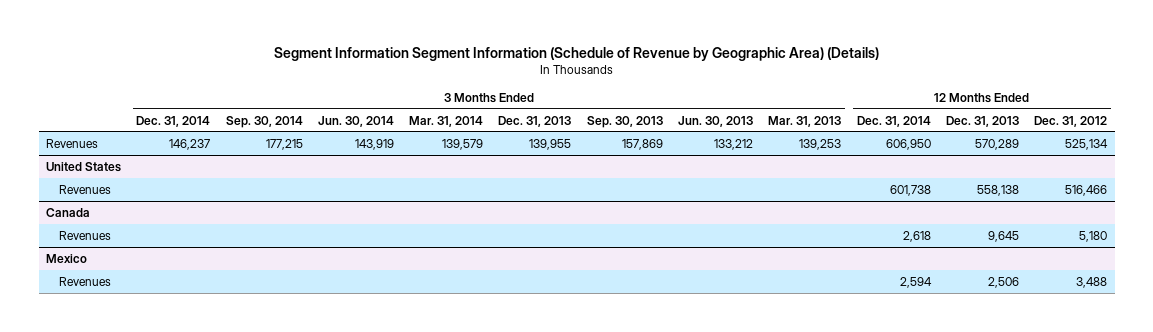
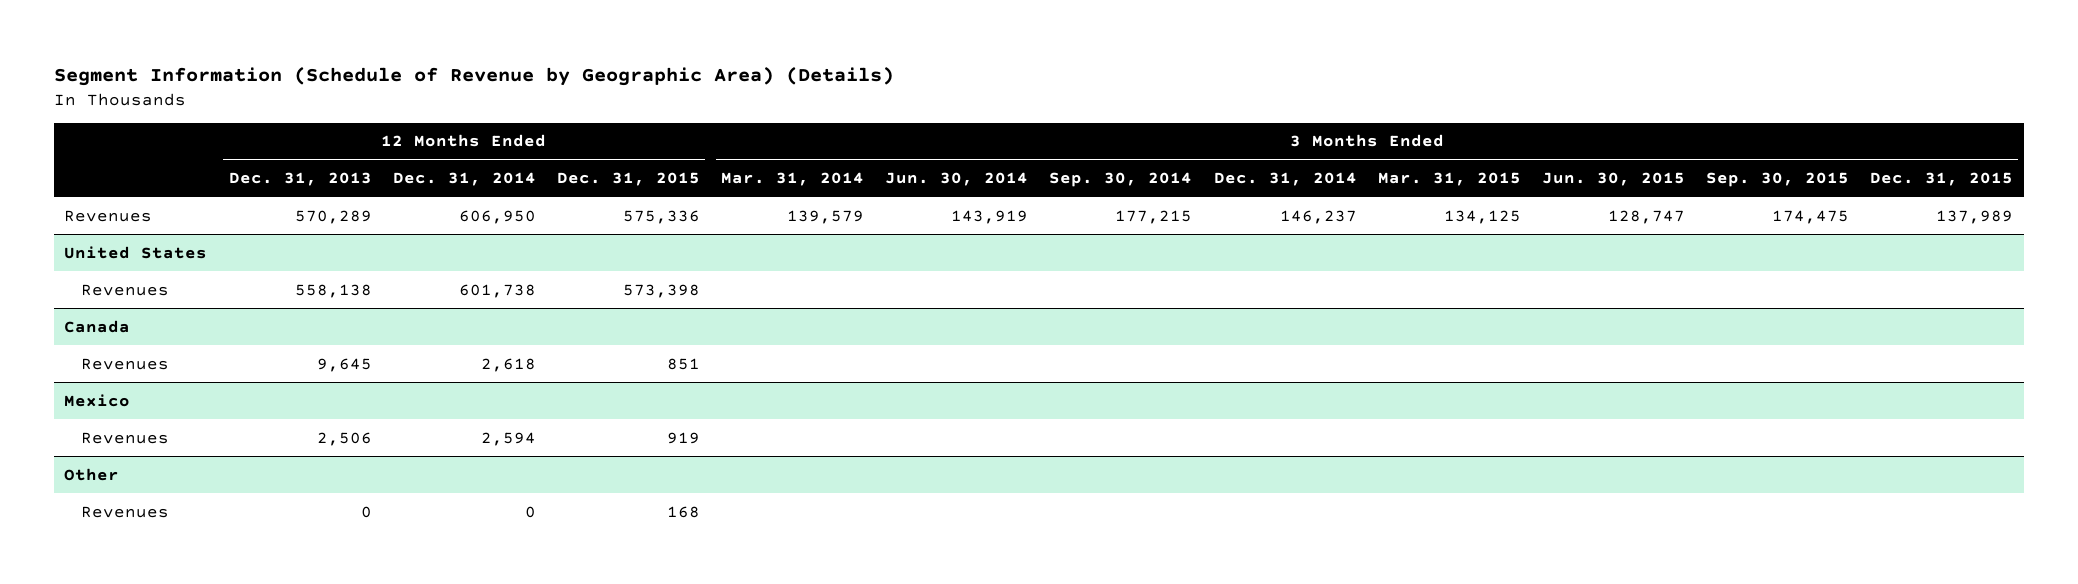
- Segment Information Segment Information (Schedule of Revenue by Geographic Area) (Details)
+ Segment Information (Schedule of Revenue by Geographic Area) (Details)
- | 3 Months Ended Dec. 31, 2014 | 3 Months Ended Sep. 30, 2014 | 3 Months Ended Jun. 30, 2014 | 3 Months Ended Mar. 31, 2014 | 3 Months Ended Dec. 31, 2013 | 3 Months Ended Sep. 30, 2013 | 3 Months Ended Jun. 30, 2013 | 3 Months Ended Mar. 31, 2013 | 12 Months Ended Dec. 31, 2014 | 12 Months Ended Dec. 31, 2013 | 12 Months Ended Dec. 31, 2012
+ | 12 Months Ended Dec. 31, 2013 | 12 Months Ended Dec. 31, 2014 | 12 Months Ended Dec. 31, 2015 | 3 Months Ended Mar. 31, 2014 | 3 Months Ended Jun. 30, 2014 | 3 Months Ended Sep. 30, 2014 | 3 Months Ended Dec. 31, 2014 | 3 Months Ended Mar. 31, 2015 | 3 Months Ended Jun. 30, 2015 | 3 Months Ended Sep. 30, 2015 | 3 Months Ended Dec. 31, 2015
+ Other
+ Revenues | 0 | 0 | 168 | | | | | | | |

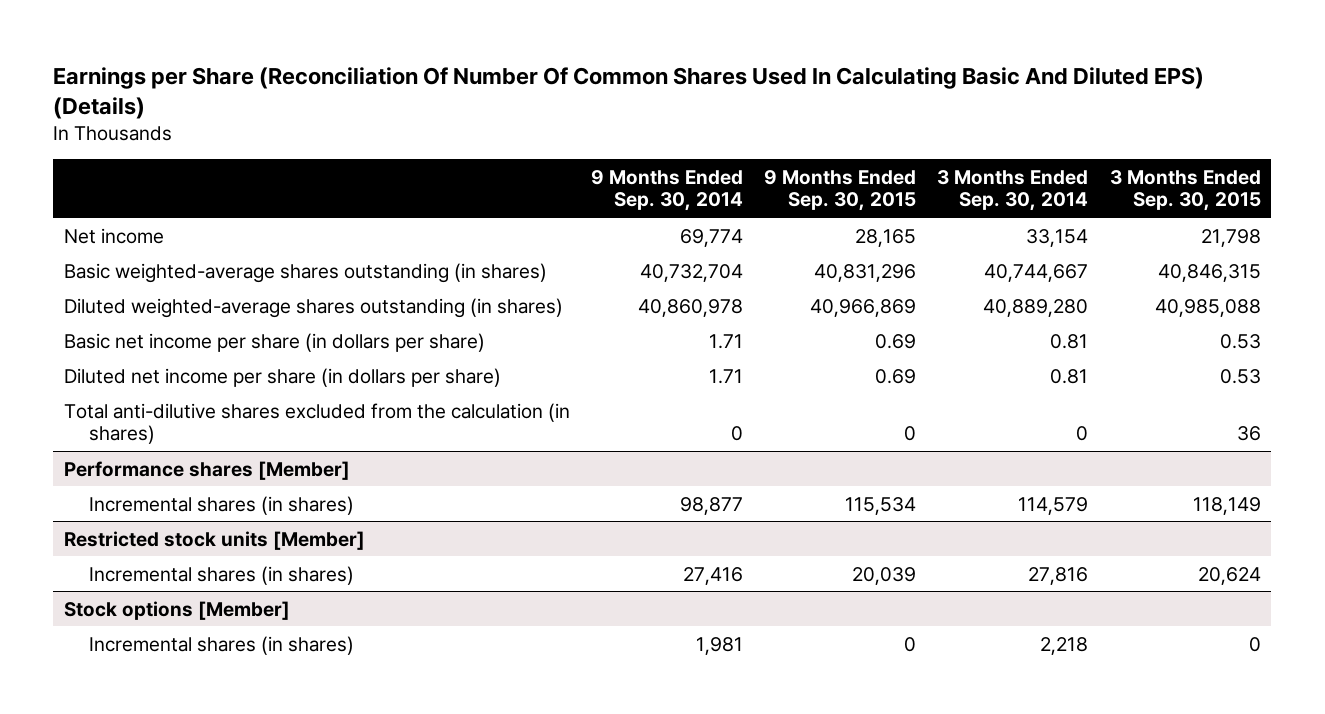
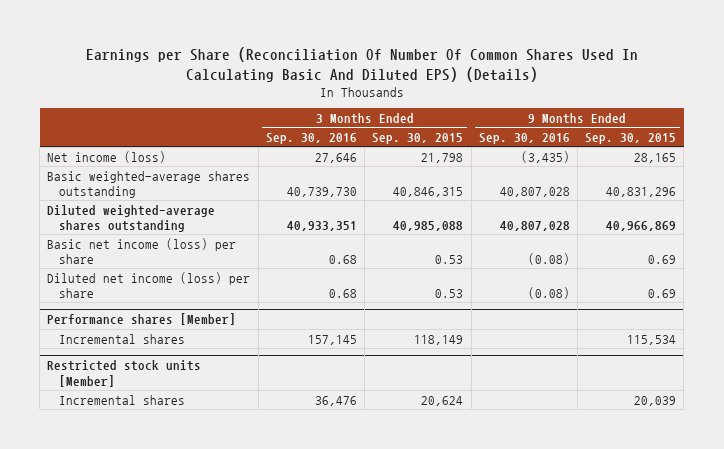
- | 9 Months Ended Sep. 30, 2014 | 9 Months Ended Sep. 30, 2015 | 3 Months Ended Sep. 30, 2014 | 3 Months Ended Sep. 30, 2015
+ | 3 Months Ended Sep. 30, 2016 | 3 Months Ended Sep. 30, 2015 | 9 Months Ended Sep. 30, 2016 | 9 Months Ended Sep. 30, 2015
- Net income | 69,774 | 28,165 | 33,154 | 21,798
- Basic weighted-average shares outstanding (in shares) | 40,732,704 | 40,831,296 | 40,744,667 | 40,846,315
- Diluted weighted-average shares outstanding (in shares) | 40,860,978 | 40,966,869 | 40,889,280 | 40,985,088
- Basic net income per share (in dollars per share) | 1.71 | 0.69 | 0.81 | 0.53
- Diluted net income per share (in dollars per share) | 1.71 | 0.69 | 0.81 | 0.53
- Total anti-dilutive shares excluded from the calculation (in shares) | 0 | 0 | 0 | 36
+ Net income (loss) | 27,646 | 21,798 | (3,435) | 28,165
+ Basic weighted-average shares outstanding | 40,739,730 | 40,846,315 | 40,807,028 | 40,831,296
+ Diluted weighted-average shares outstanding | 40,933,351 | 40,985,088 | 40,807,028 | 40,966,869
+ Basic net income (loss) per share | 0.68 | 0.53 | (0.08) | 0.69
+ Diluted net income (loss) per share | 0.68 | 0.53 | (0.08) | 0.69
@ Performance shares [Member]
- Incremental shares (in shares) | 98,877 | 115,534 | 114,579 | 118,149
+ Incremental shares | 157,145 | 118,149 | | 115,534
@ Restricted stock units [Member]
- Incremental shares (in shares) | 27,416 | 20,039 | 27,816 | 20,624
- Stock options [Member]
- Incremental shares (in shares) | 1,981 | 0 | 2,218 | 0
@ Restricted stock units [Member]
+ Incremental shares | 36,476 | 20,624 | | 20,039

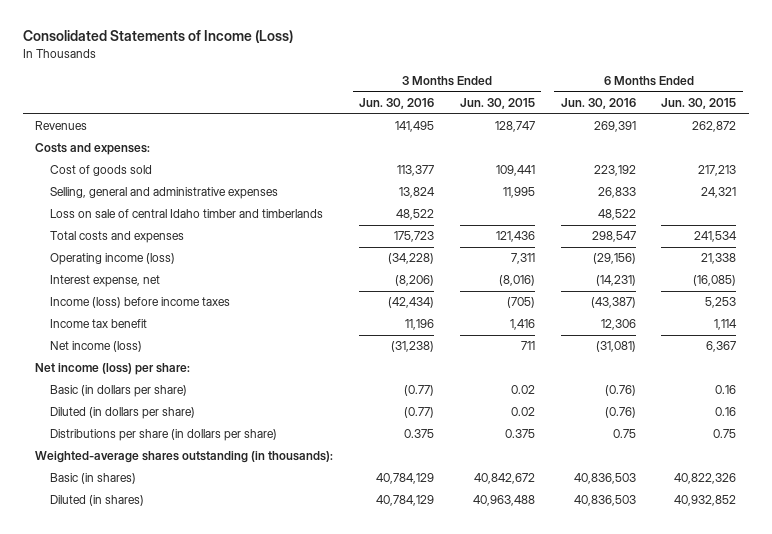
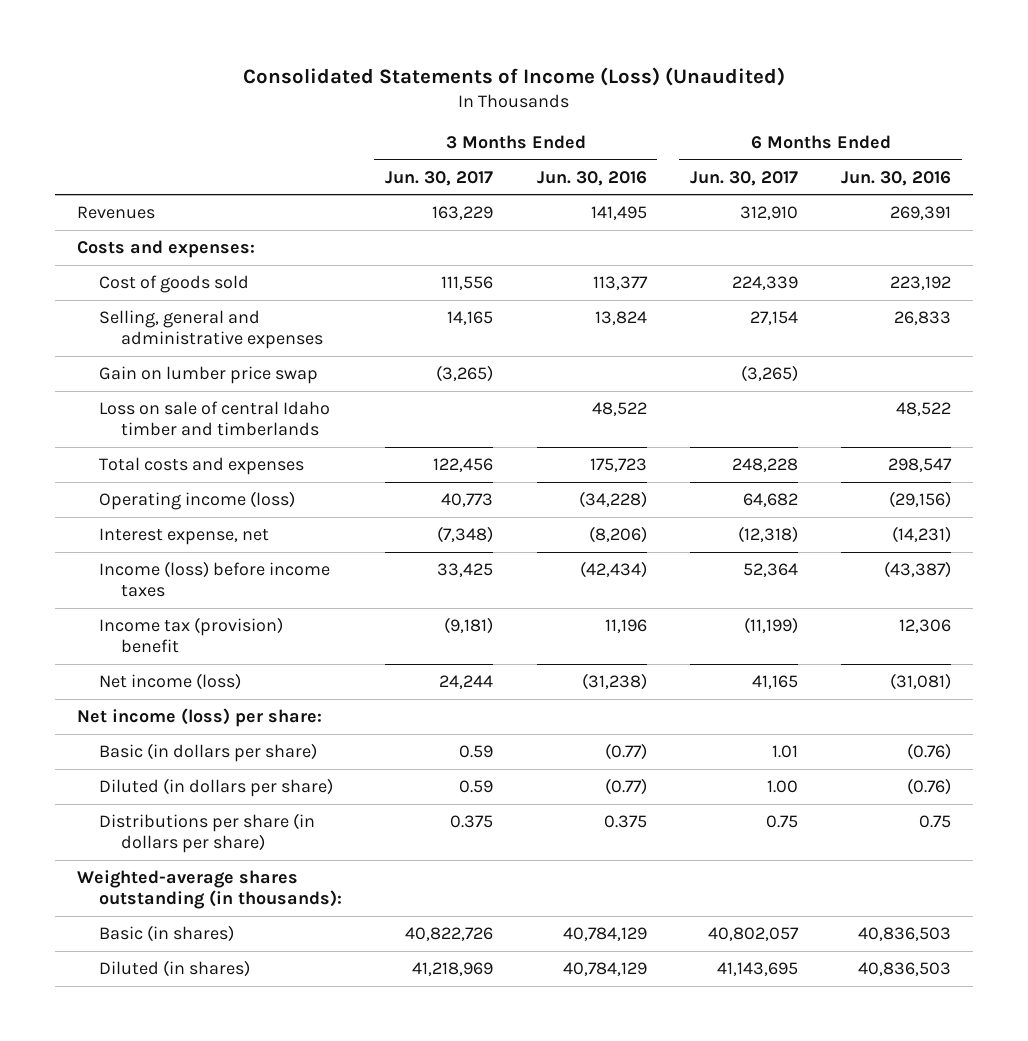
- Consolidated Statements of Income (Loss)
+ Consolidated Statements of Income (Loss) (Unaudited)
- | 3 Months Ended Jun. 30, 2016 | 3 Months Ended Jun. 30, 2015 | 6 Months Ended Jun. 30, 2016 | 6 Months Ended Jun. 30, 2015
+ | 3 Months Ended Jun. 30, 2017 | 3 Months Ended Jun. 30, 2016 | 6 Months Ended Jun. 30, 2017 | 6 Months Ended Jun. 30, 2016
+ Gain on lumber price swap | (3,265) | | (3,265) |
- Income tax benefit | 11,196 | 1,416 | 12,306 | 1,114
+ Income tax (provision) benefit | (9,181) | 11,196 | (11,199) | 12,306

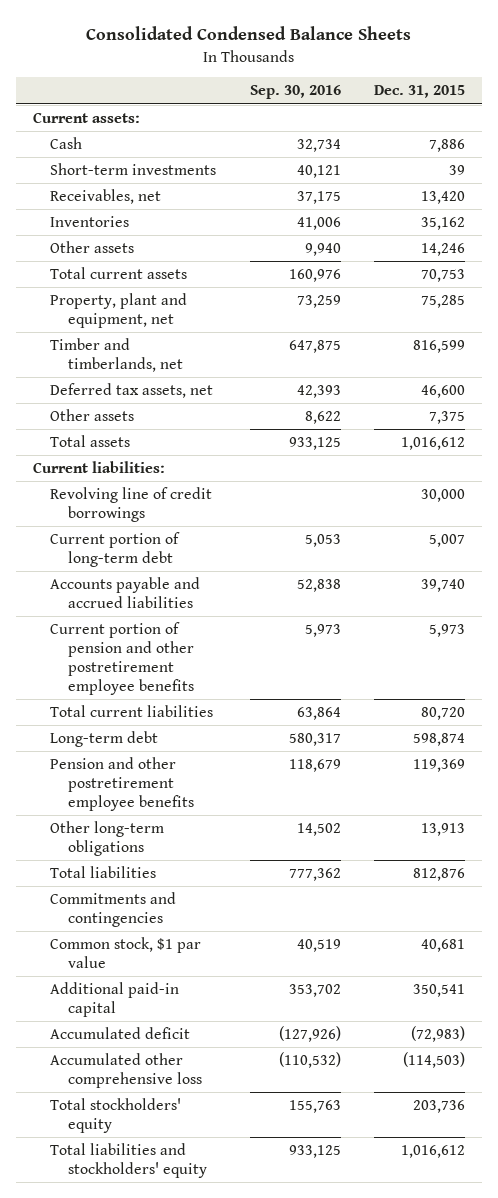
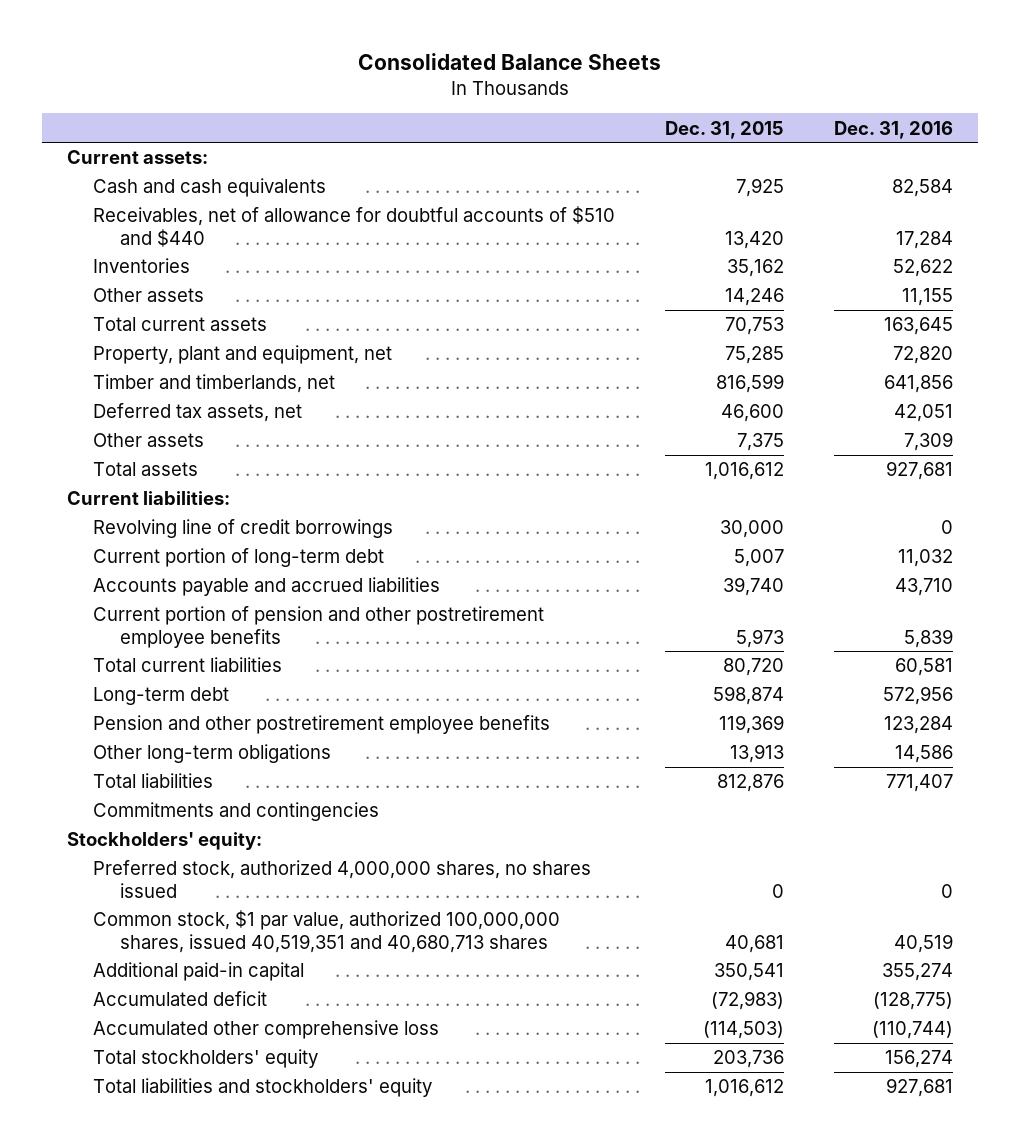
- Consolidated Condensed Balance Sheets
+ Consolidated Balance Sheets
- | Sep. 30, 2016 | Dec. 31, 2015
+ | Dec. 31, 2015 | Dec. 31, 2016
- Cash | 32,734 | 7,886
- Short-term investments | 40,121 | 39
- Receivables, net | 37,175 | 13,420
+ Cash and cash equivalents | 7,925 | 82,584
+ Receivables, net of allowance for doubtful accounts of $510 and $440 | 13,420 | 17,284
- Common stock, $1 par value | 40,519 | 40,681
+ Stockholders' equity:
+ Preferred stock, authorized 4,000,000 shares, no shares issued | 0 | 0
+ Common stock, $1 par value, authorized 100,000,000 shares, issued 40,519,351 and 40,680,713 shares | 40,681 | 40,519

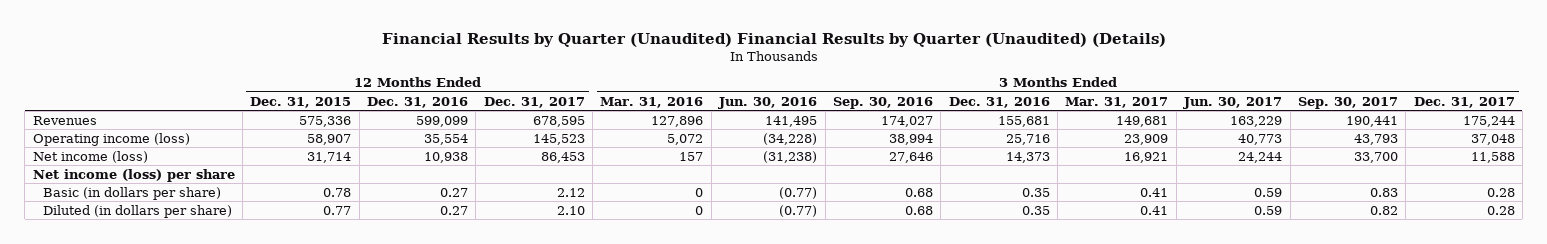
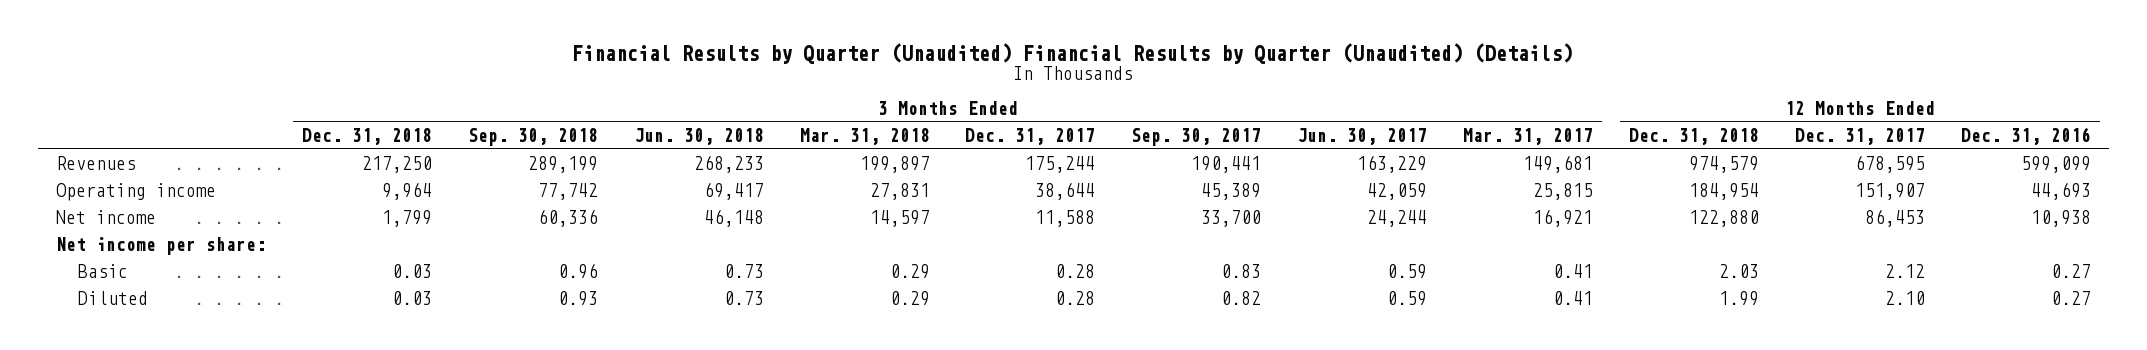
- | 12 Months Ended Dec. 31, 2015 | 12 Months Ended Dec. 31, 2016 | 12 Months Ended Dec. 31, 2017 | 3 Months Ended Mar. 31, 2016 | 3 Months Ended Jun. 30, 2016 | 3 Months Ended Sep. 30, 2016 | 3 Months Ended Dec. 31, 2016 | 3 Months Ended Mar. 31, 2017 | 3 Months Ended Jun. 30, 2017 | 3 Months Ended Sep. 30, 2017 | 3 Months Ended Dec. 31, 2017
+ | 3 Months Ended Dec. 31, 2018 | 3 Months Ended Sep. 30, 2018 | 3 Months Ended Jun. 30, 2018 | 3 Months Ended Mar. 31, 2018 | 3 Months Ended Dec. 31, 2017 | 3 Months Ended Sep. 30, 2017 | 3 Months Ended Jun. 30, 2017 | 3 Months Ended Mar. 31, 2017 | 12 Months Ended Dec. 31, 2018 | 12 Months Ended Dec. 31, 2017 | 12 Months Ended Dec. 31, 2016
- Operating income (loss) | 58,907 | 35,554 | 145,523 | 5,072 | (34,228) | 38,994 | 25,716 | 23,909 | 40,773 | 43,793 | 37,048
- Net income (loss) | 31,714 | 10,938 | 86,453 | 157 | (31,238) | 27,646 | 14,373 | 16,921 | 24,244 | 33,700 | 11,588
- Net income (loss) per share
- Basic (in dollars per share) | 0.78 | 0.27 | 2.12 | 0 | (0.77) | 0.68 | 0.35 | 0.41 | 0.59 | 0.83 | 0.28
- Diluted (in dollars per share) | 0.77 | 0.27 | 2.10 | 0 | (0.77) | 0.68 | 0.35 | 0.41 | 0.59 | 0.82 | 0.28
+ Operating income | 9,964 | 77,742 | 69,417 | 27,831 | 38,644 | 45,389 | 42,059 | 25,815 | 184,954 | 151,907 | 44,693
+ Net income | 1,799 | 60,336 | 46,148 | 14,597 | 11,588 | 33,700 | 24,244 | 16,921 | 122,880 | 86,453 | 10,938
+ Net income per share:
+ Basic | 0.03 | 0.96 | 0.73 | 0.29 | 0.28 | 0.83 | 0.59 | 0.41 | 2.03 | 2.12 | 0.27
+ Diluted | 0.03 | 0.93 | 0.73 | 0.29 | 0.28 | 0.82 | 0.59 | 0.41 | 1.99 | 2.10 | 0.27

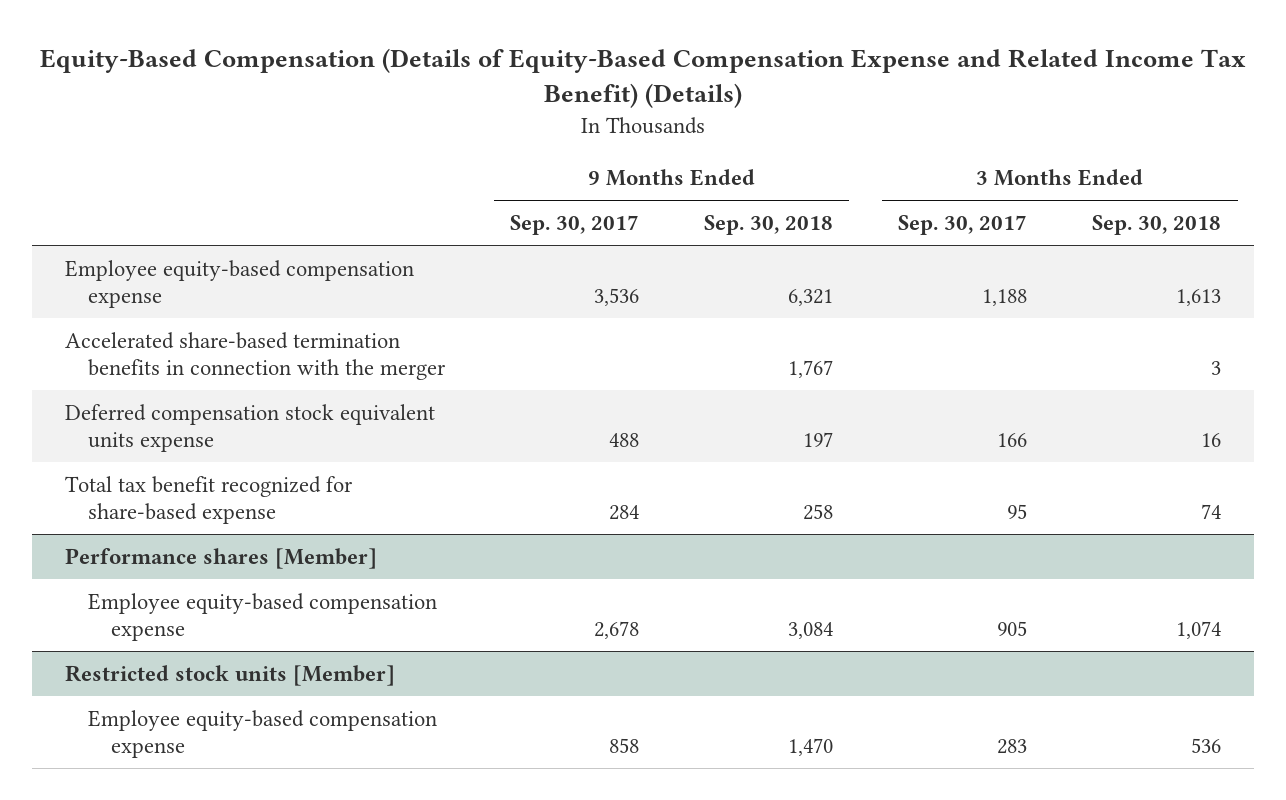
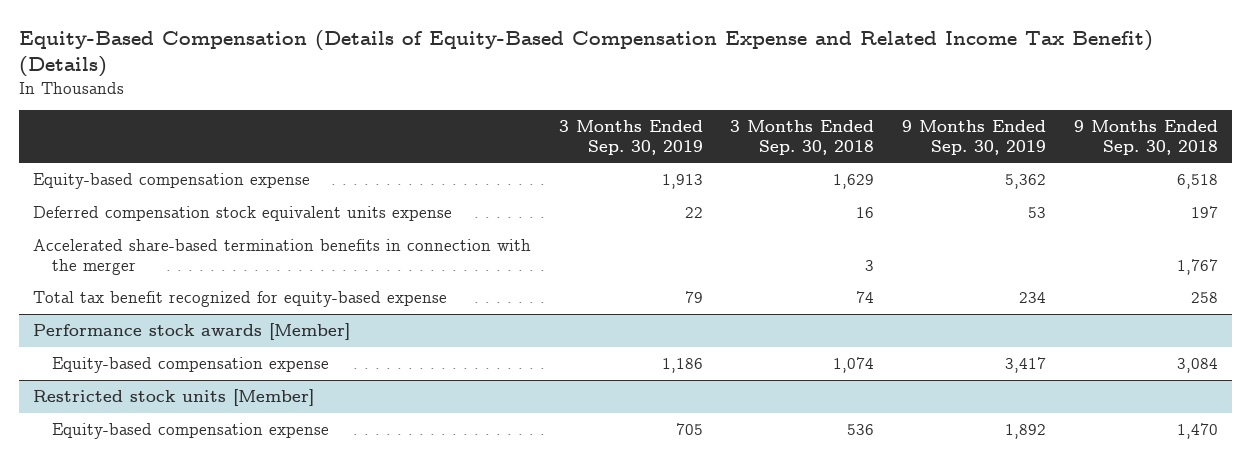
- | 9 Months Ended Sep. 30, 2017 | 9 Months Ended Sep. 30, 2018 | 3 Months Ended Sep. 30, 2017 | 3 Months Ended Sep. 30, 2018
+ | 3 Months Ended Sep. 30, 2019 | 3 Months Ended Sep. 30, 2018 | 9 Months Ended Sep. 30, 2019 | 9 Months Ended Sep. 30, 2018
- Employee equity-based compensation expense | 3,536 | 6,321 | 1,188 | 1,613
+ Equity-based compensation expense | 1,913 | 1,629 | 5,362 | 6,518
- Total tax benefit recognized for share-based expense | 284 | 258 | 95 | 74
- Performance shares [Member]
- Employee equity-based compensation expense | 2,678 | 3,084 | 905 | 1,074
moved down: Accelerated share-based termination benefits in connection with the merger | | 3 | | 1,767
+ Total tax benefit recognized for equity-based expense | 79 | 74 | 234 | 258
+ Performance stock awards [Member]
+ Equity-based compensation expense | 1,186 | 1,074 | 3,417 | 3,084
@ Restricted stock units [Member]
- Employee equity-based compensation expense | 858 | 1,470 | 283 | 536
+ Equity-based compensation expense | 705 | 536 | 1,892 | 1,470

